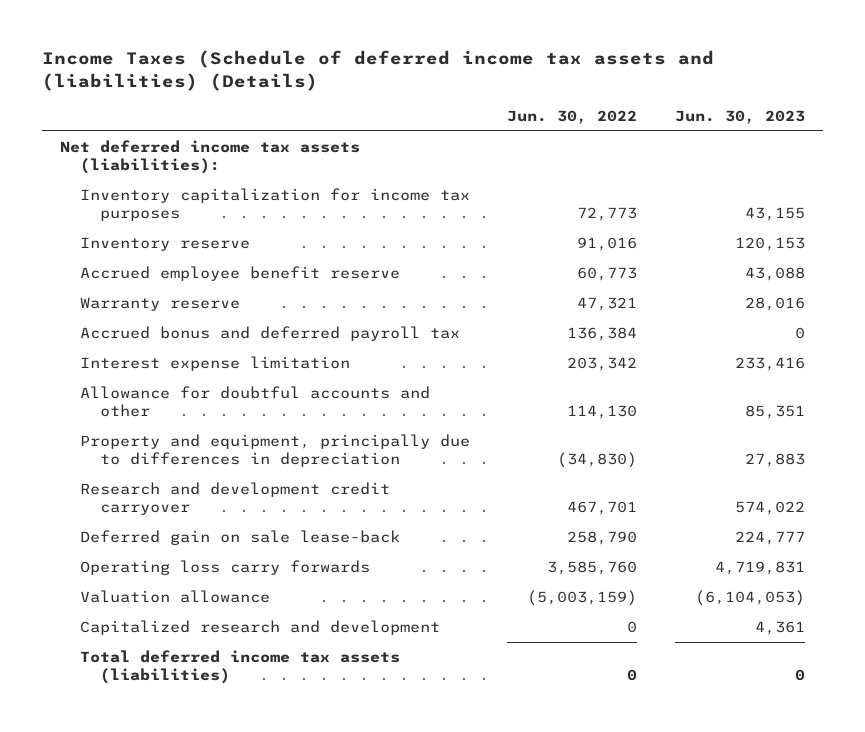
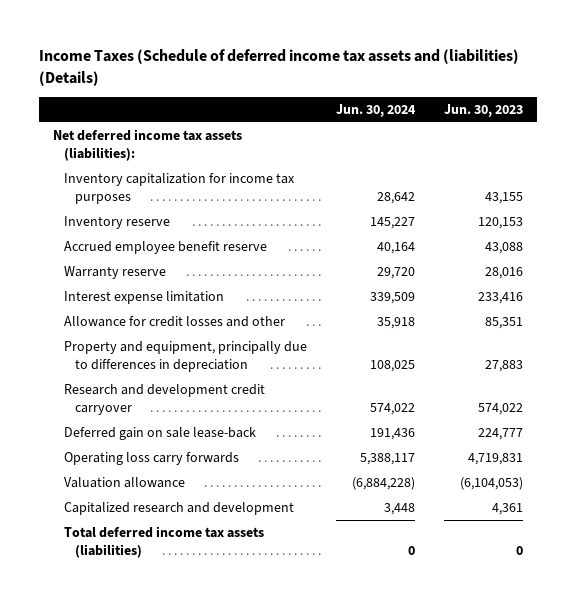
- | Jun. 30, 2022 | Jun. 30, 2023
+ | Jun. 30, 2024 | Jun. 30, 2023
- Accrued bonus and deferred payroll tax | 136,384 | 0
- Allowance for doubtful accounts and other | 114,130 | 85,351
+ Allowance for credit losses and other | 35,918 | 85,351

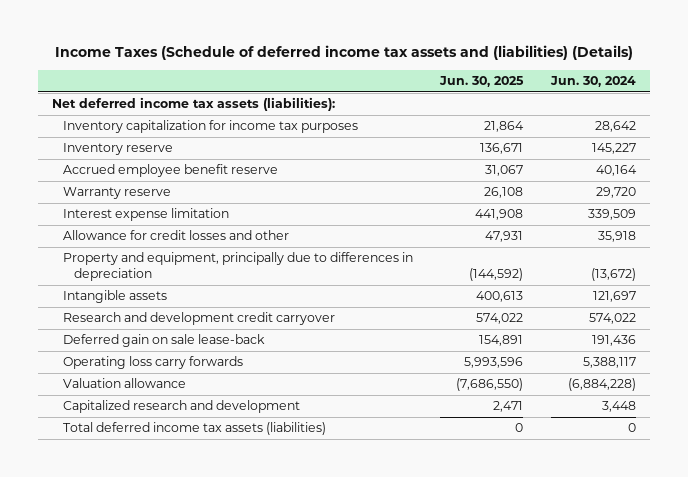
- | Jun. 30, 2024 | Jun. 30, 2023
+ | Jun. 30, 2025 | Jun. 30, 2024
- Property and equipment, principally due to differences in depreciation | 108,025 | 27,883
+ Property and equipment, principally due to differences in depreciation | (144,592) | (13,672)
+ Intangible assets | 400,613 | 121,697

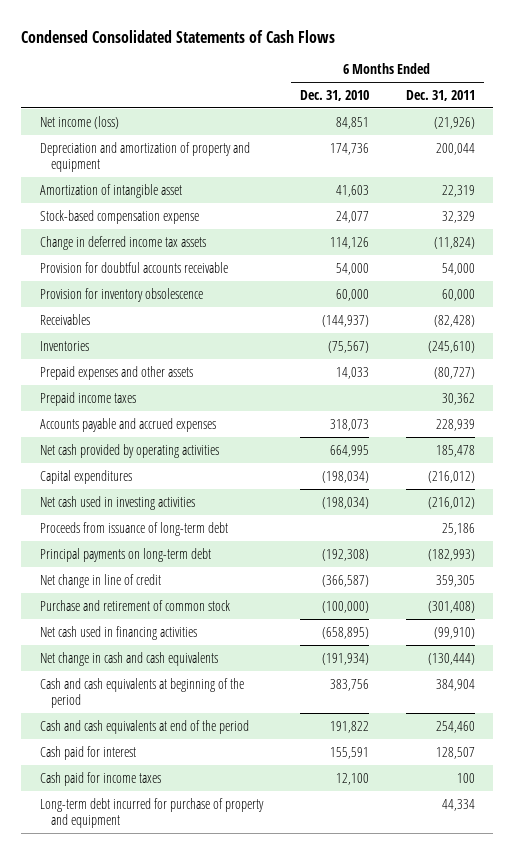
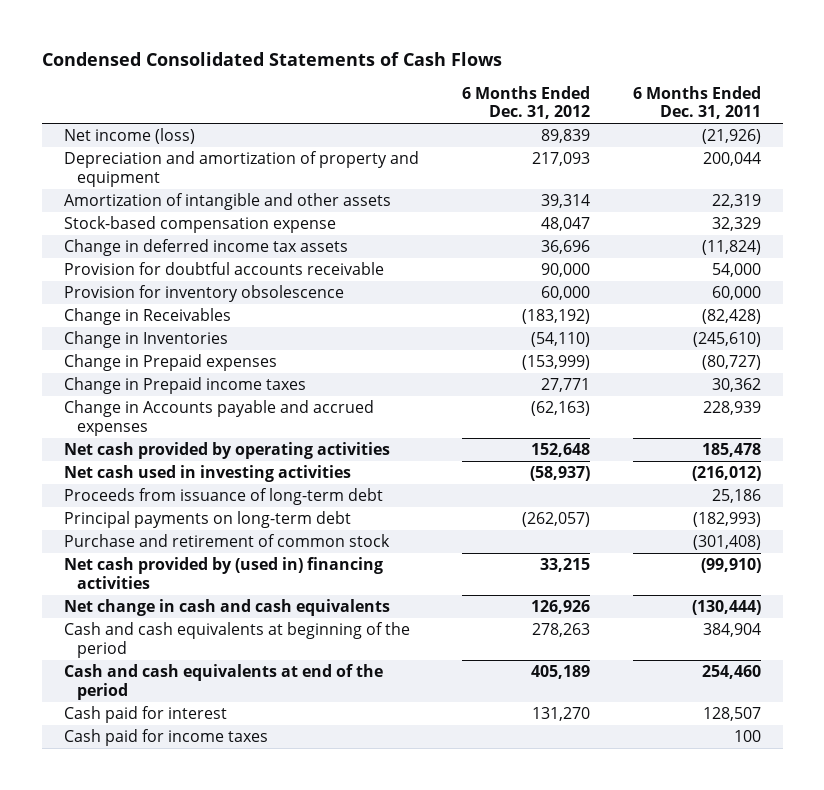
- | 6 Months Ended Dec. 31, 2010 | 6 Months Ended Dec. 31, 2011
+ | 6 Months Ended Dec. 31, 2012 | 6 Months Ended Dec. 31, 2011
- Amortization of intangible asset | 41,603 | 22,319
+ Amortization of intangible and other assets | 39,314 | 22,319
- Receivables | (144,937) | (82,428)
- Inventories | (75,567) | (245,610)
- Prepaid expenses and other assets | 14,033 | (80,727)
- Prepaid income taxes | | 30,362
- Accounts payable and accrued expenses | 318,073 | 228,939
+ Change in Receivables | (183,192) | (82,428)
+ Change in Inventories | (54,110) | (245,610)
+ Change in Prepaid expenses | (153,999) | (80,727)
+ Change in Prepaid income taxes | 27,771 | 30,362
+ Change in Accounts payable and accrued expenses | (62,163) | 228,939
- Capital expenditures | (198,034) | (216,012)
- Net change in line of credit | (366,587) | 359,305
- Net cash used in financing activities | (658,895) | (99,910)
+ Net cash provided by (used in) financing activities | 33,215 | (99,910)
- Long-term debt incurred for purchase of property and equipment | | 44,334

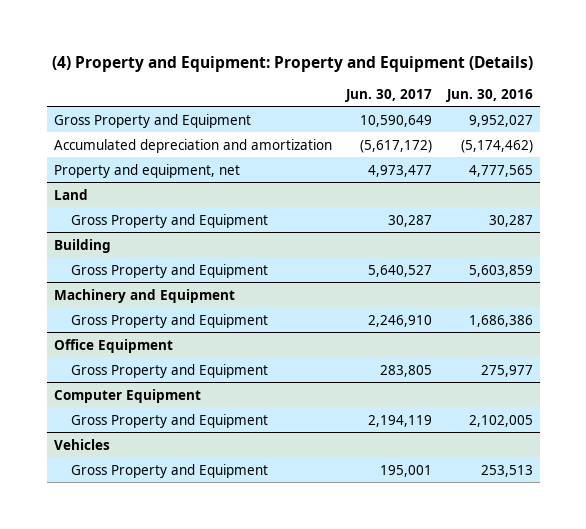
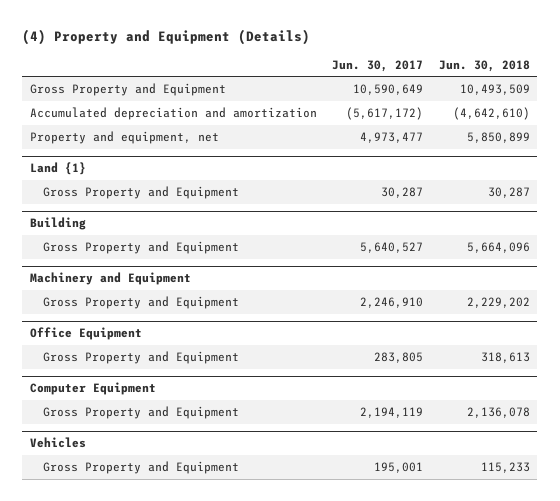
- (4) Property and Equipment: Property and Equipment (Details)
+ (4) Property and Equipment (Details)
- | Jun. 30, 2017 | Jun. 30, 2016
+ | Jun. 30, 2017 | Jun. 30, 2018
- Land
+ Land {1}

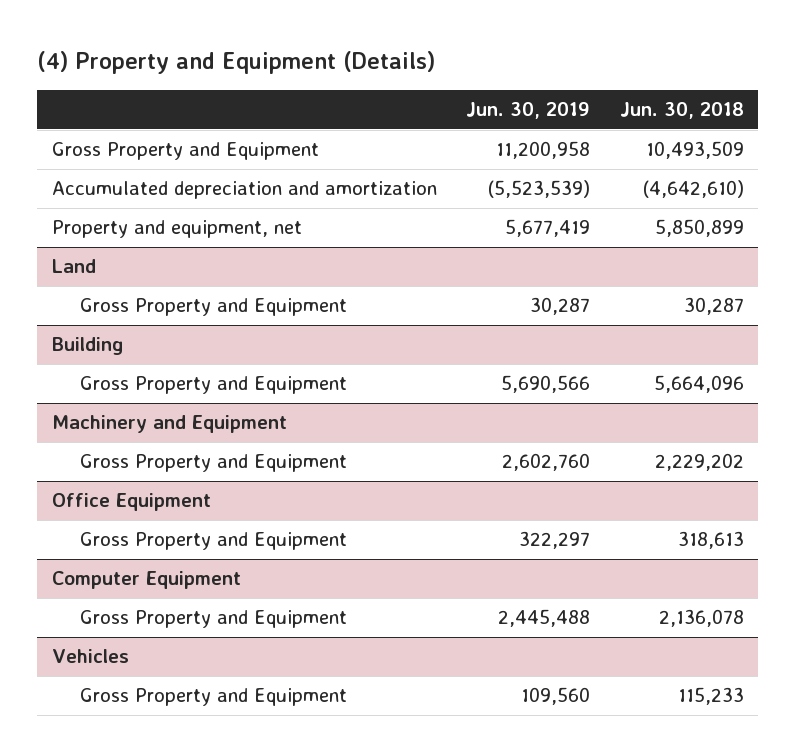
- | Jun. 30, 2017 | Jun. 30, 2018
+ | Jun. 30, 2019 | Jun. 30, 2018
- Land {1}
+ Land

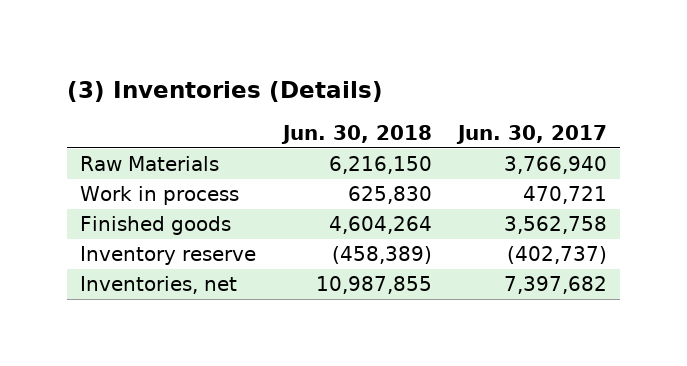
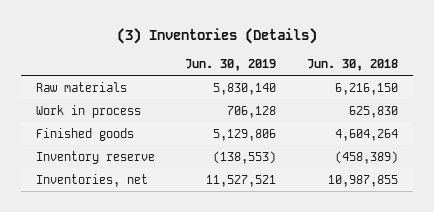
- | Jun. 30, 2018 | Jun. 30, 2017
+ | Jun. 30, 2019 | Jun. 30, 2018
- Raw Materials | 6,216,150 | 3,766,940
+ Raw materials | 5,830,140 | 6,216,150

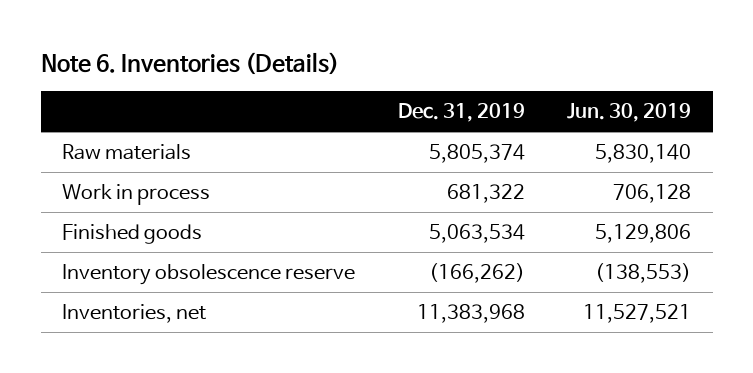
- (3) Inventories (Details)
+ Note 6. Inventories (Details)
- | Jun. 30, 2019 | Jun. 30, 2018
+ | Dec. 31, 2019 | Jun. 30, 2019
- Inventory reserve | (138,553) | (458,389)
+ Inventory obsolescence reserve | (166,262) | (138,553)

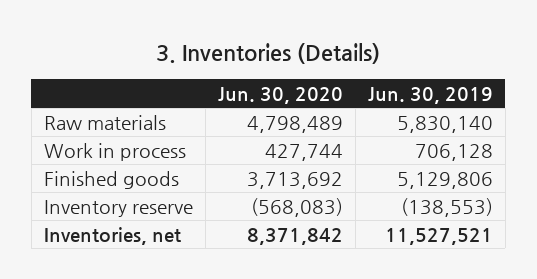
- Note 6. Inventories (Details)
+ 3. Inventories (Details)
- | Dec. 31, 2019 | Jun. 30, 2019
+ | Jun. 30, 2020 | Jun. 30, 2019
- Inventory obsolescence reserve | (166,262) | (138,553)
+ Inventory reserve | (568,083) | (138,553)

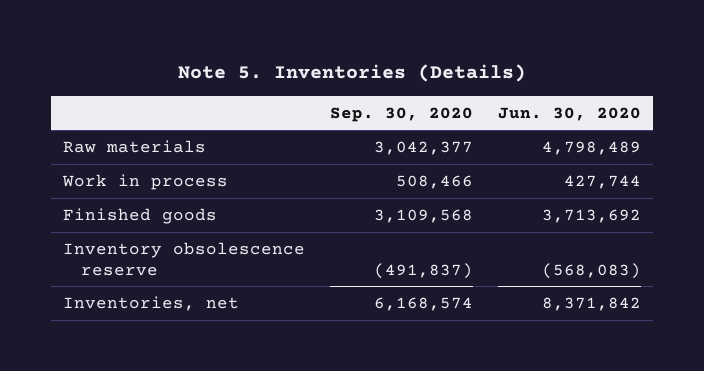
- 3. Inventories (Details)
+ Note 5. Inventories (Details)
- | Jun. 30, 2020 | Jun. 30, 2019
+ | Sep. 30, 2020 | Jun. 30, 2020
- Inventory reserve | (568,083) | (138,553)
+ Inventory obsolescence reserve | (491,837) | (568,083)

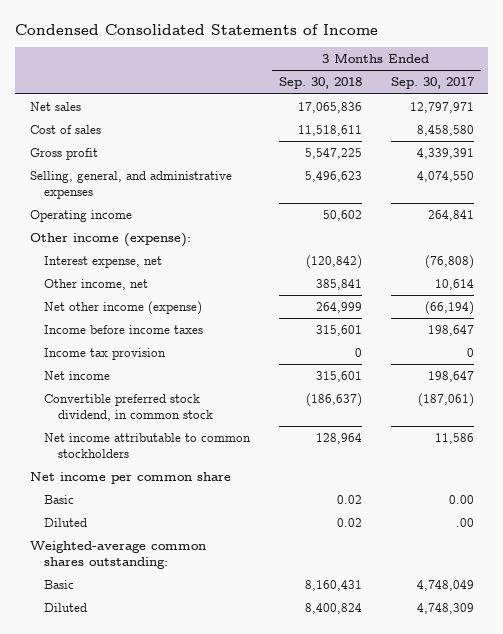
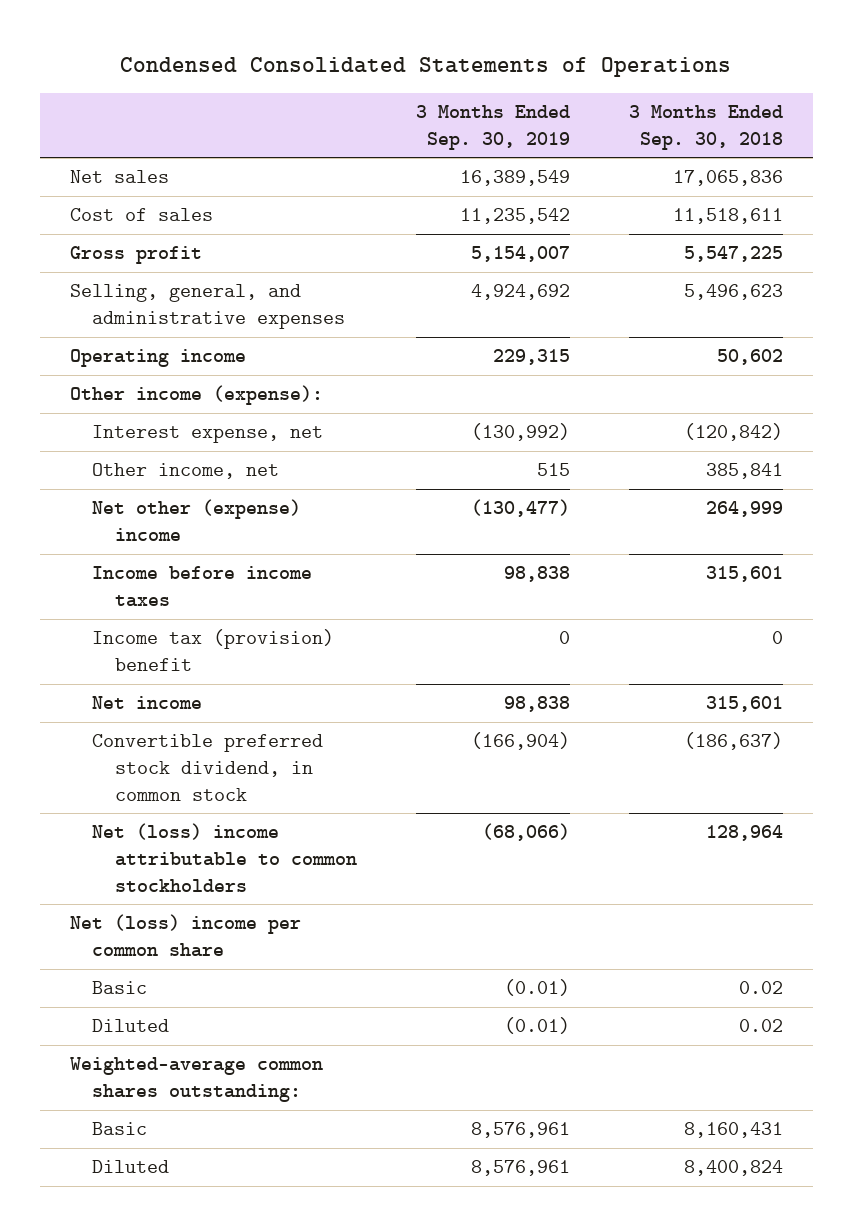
- Condensed Consolidated Statements of Income
+ Condensed Consolidated Statements of Operations
- | 3 Months Ended Sep. 30, 2018 | 3 Months Ended Sep. 30, 2017
+ | 3 Months Ended Sep. 30, 2019 | 3 Months Ended Sep. 30, 2018
- Net other income (expense) | 264,999 | (66,194)
+ Net other (expense) income | (130,477) | 264,999
- Income tax provision | 0 | 0
+ Income tax (provision) benefit | 0 | 0
- Net income attributable to common stockholders | 128,964 | 11,586
- Net income per common share
+ Net (loss) income attributable to common stockholders | (68,066) | 128,964
+ Net (loss) income per common share

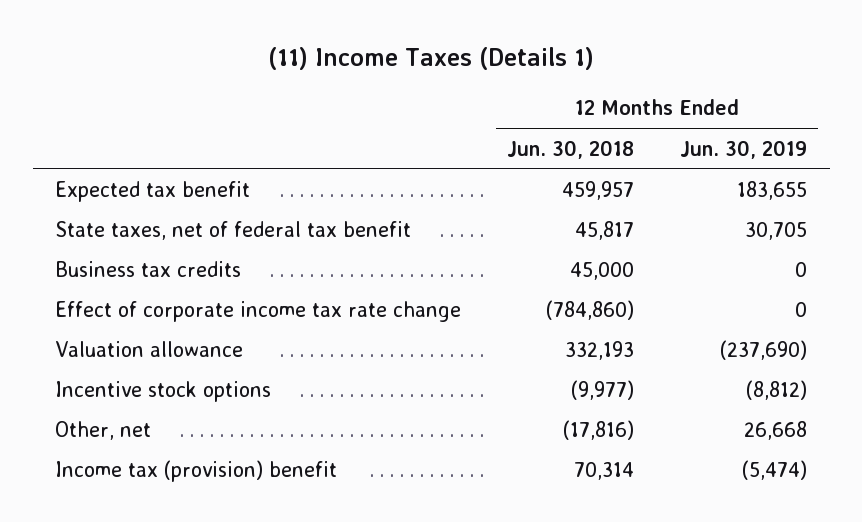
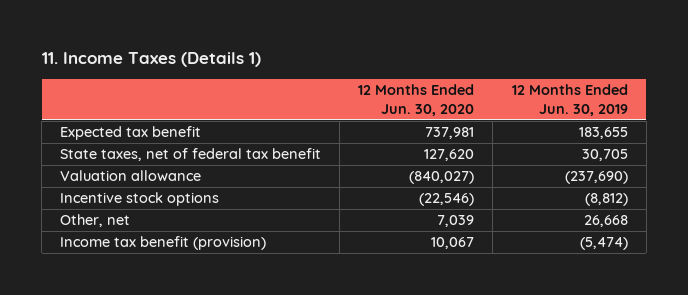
- (11) Income Taxes (Details 1)
+ 11. Income Taxes (Details 1)
- | 12 Months Ended Jun. 30, 2018 | 12 Months Ended Jun. 30, 2019
+ | 12 Months Ended Jun. 30, 2020 | 12 Months Ended Jun. 30, 2019
- Business tax credits | 45,000 | 0
- Effect of corporate income tax rate change | (784,860) | 0
- Income tax (provision) benefit | 70,314 | (5,474)
+ Income tax benefit (provision) | 10,067 | (5,474)

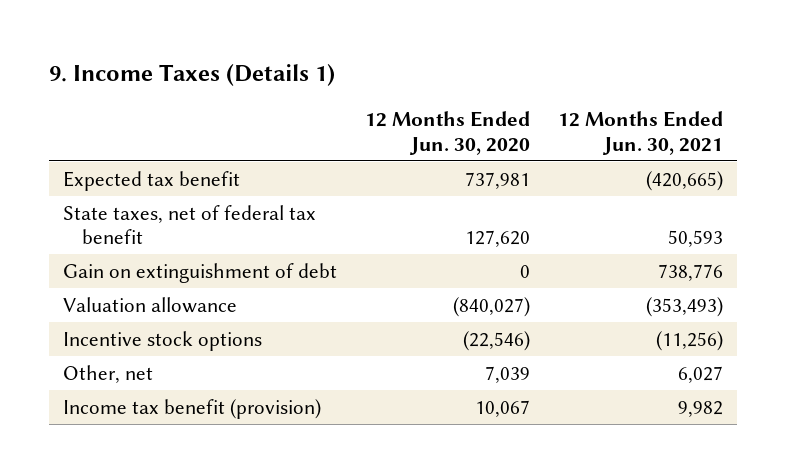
- 11. Income Taxes (Details 1)
+ 9. Income Taxes (Details 1)
- | 12 Months Ended Jun. 30, 2020 | 12 Months Ended Jun. 30, 2019
+ | 12 Months Ended Jun. 30, 2020 | 12 Months Ended Jun. 30, 2021
+ Gain on extinguishment of debt | 0 | 738,776

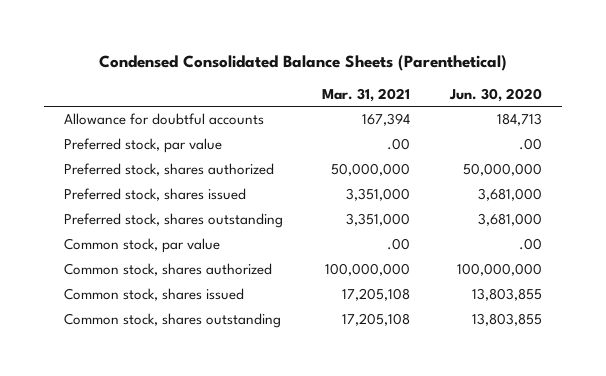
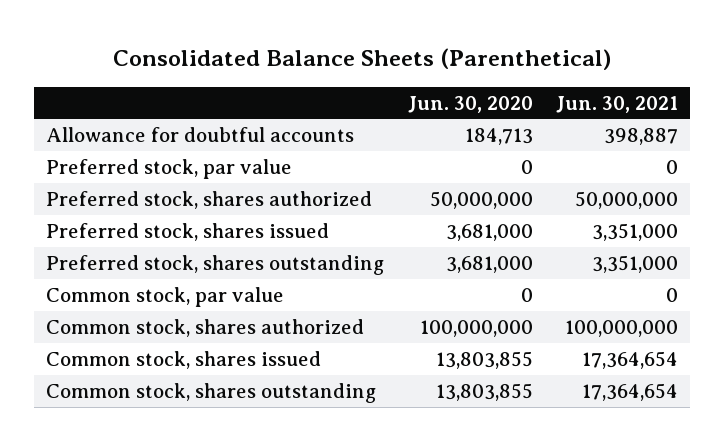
- Condensed Consolidated Balance Sheets (Parenthetical)
+ Consolidated Balance Sheets (Parenthetical)
- | Mar. 31, 2021 | Jun. 30, 2020
+ | Jun. 30, 2020 | Jun. 30, 2021
- Preferred stock, par value | .00 | .00
+ Preferred stock, par value | 0 | 0
- Common stock, par value | .00 | .00
+ Common stock, par value | 0 | 0

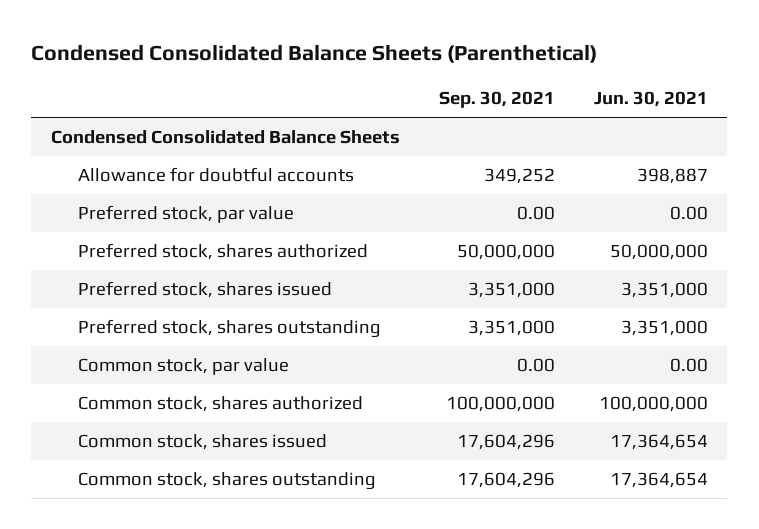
- Consolidated Balance Sheets (Parenthetical)
+ Condensed Consolidated Balance Sheets (Parenthetical)
- | Jun. 30, 2020 | Jun. 30, 2021
+ | Sep. 30, 2021 | Jun. 30, 2021
+ Condensed Consolidated Balance Sheets
- Preferred stock, par value | 0 | 0
+ Preferred stock, par value | 0.00 | 0.00
- Common stock, par value | 0 | 0
+ Common stock, par value | 0.00 | 0.00

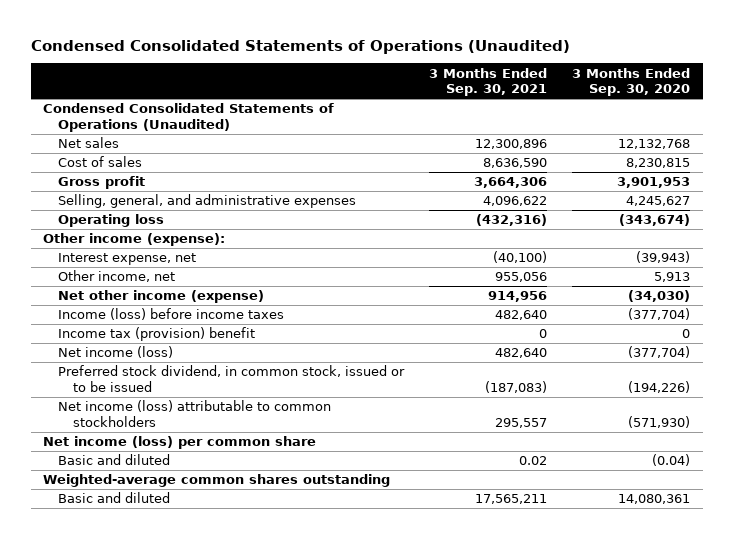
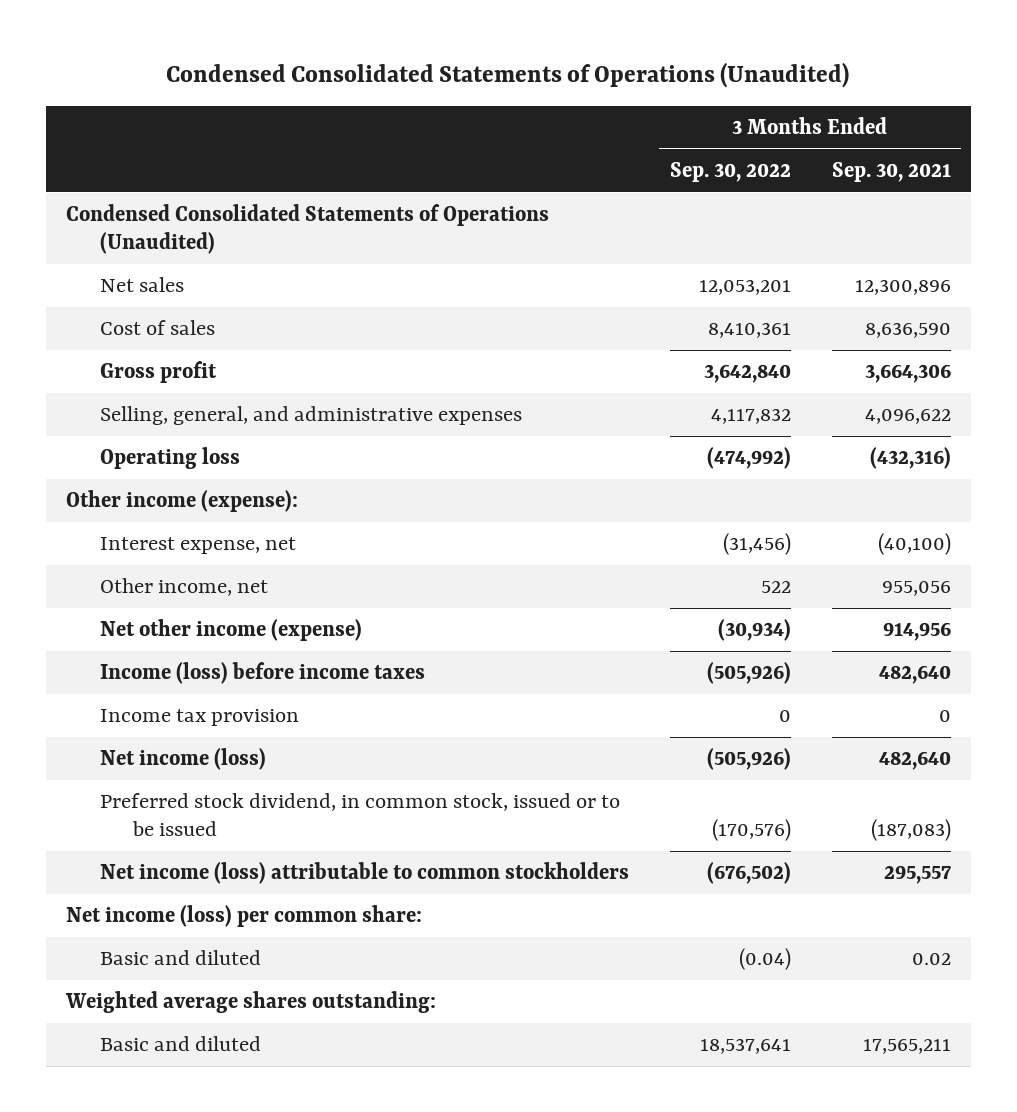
- | 3 Months Ended Sep. 30, 2021 | 3 Months Ended Sep. 30, 2020
+ | 3 Months Ended Sep. 30, 2022 | 3 Months Ended Sep. 30, 2021
- Income tax (provision) benefit | 0 | 0
+ Income tax provision | 0 | 0
- Net income (loss) per common share
+ Net income (loss) per common share:
- Weighted-average common shares outstanding
+ Weighted average shares outstanding:

